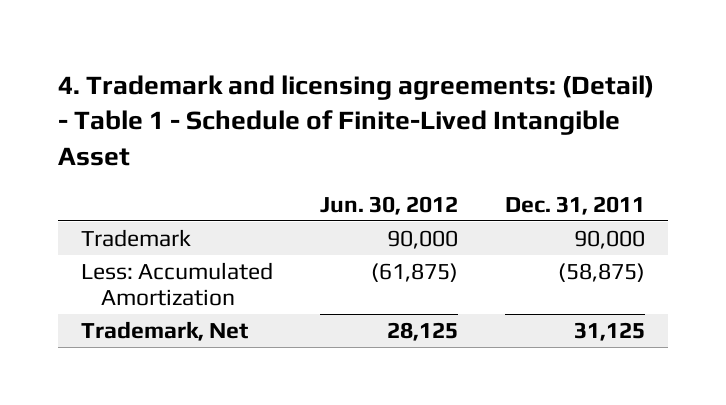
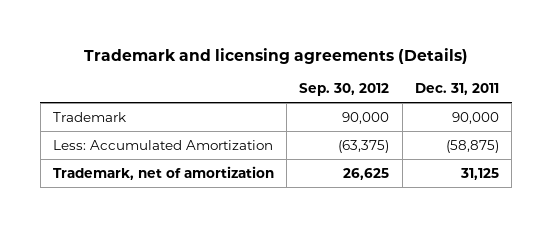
- 4. Trademark and licensing agreements: (Detail) - Table 1 - Schedule of Finite-Lived Intangible Asset
+ Trademark and licensing agreements (Details)
- | Jun. 30, 2012 | Dec. 31, 2011
+ | Sep. 30, 2012 | Dec. 31, 2011
- Trademark, Net | 28,125 | 31,125
+ Trademark, net of amortization | 26,625 | 31,125

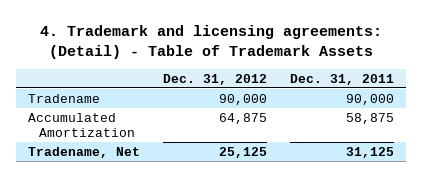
- Trademark and licensing agreements (Details)
+ 4. Trademark and licensing agreements: (Detail) - Table of Trademark Assets
- | Sep. 30, 2012 | Dec. 31, 2011
+ | Dec. 31, 2012 | Dec. 31, 2011
- Trademark | 90,000 | 90,000
- Less: Accumulated Amortization | (63,375) | (58,875)
- Trademark, net of amortization | 26,625 | 31,125
+ Tradename | 90,000 | 90,000
+ Accumulated Amortization | 64,875 | 58,875
+ Tradename, Net | 25,125 | 31,125

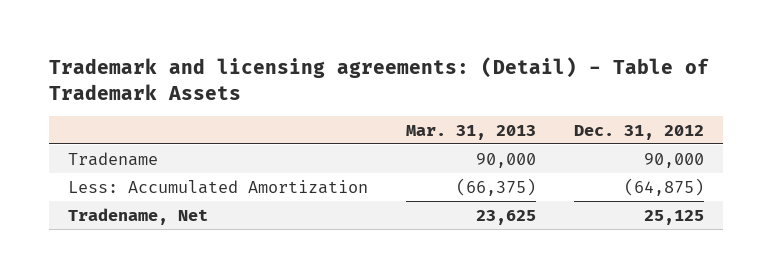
- 4. Trademark and licensing agreements: (Detail) - Table of Trademark Assets
+ Trademark and licensing agreements: (Detail) - Table of Trademark Assets
- | Dec. 31, 2012 | Dec. 31, 2011
+ | Mar. 31, 2013 | Dec. 31, 2012
- Accumulated Amortization | 64,875 | 58,875
+ Less: Accumulated Amortization | (66,375) | (64,875)

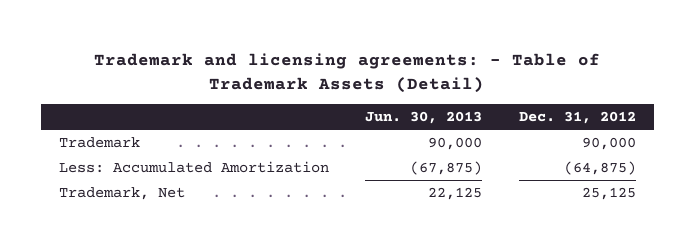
- Trademark and licensing agreements: (Detail) - Table of Trademark Assets
+ Trademark and licensing agreements: - Table of Trademark Assets (Detail)
- | Mar. 31, 2013 | Dec. 31, 2012
+ | Jun. 30, 2013 | Dec. 31, 2012
- Tradename | 90,000 | 90,000
+ Trademark | 90,000 | 90,000
- Tradename, Net | 23,625 | 25,125
+ Trademark, Net | 22,125 | 25,125

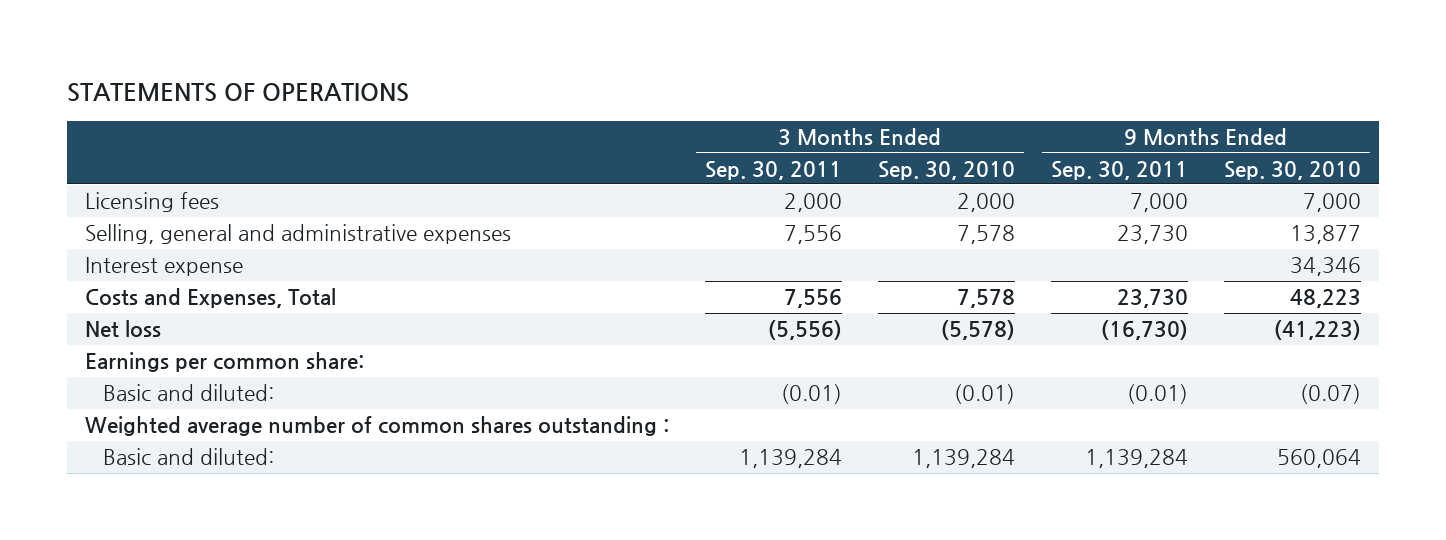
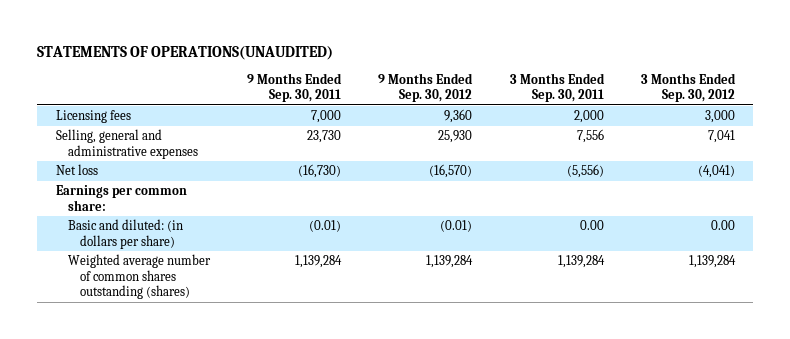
- STATEMENTS OF OPERATIONS
+ STATEMENTS OF OPERATIONS(UNAUDITED)
- | 3 Months Ended Sep. 30, 2011 | 3 Months Ended Sep. 30, 2010 | 9 Months Ended Sep. 30, 2011 | 9 Months Ended Sep. 30, 2010
+ | 9 Months Ended Sep. 30, 2011 | 9 Months Ended Sep. 30, 2012 | 3 Months Ended Sep. 30, 2011 | 3 Months Ended Sep. 30, 2012
- Interest expense | | | | 34,346
- Costs and Expenses, Total | 7,556 | 7,578 | 23,730 | 48,223
- Basic and diluted: | (0.01) | (0.01) | (0.01) | (0.07)
- Weighted average number of common shares outstanding :
- Basic and diluted: | 1,139,284 | 1,139,284 | 1,139,284 | 560,064
+ Basic and diluted: (in dollars per share) | (0.01) | (0.01) | 0.00 | 0.00
+ Weighted average number of common shares outstanding (shares) | 1,139,284 | 1,139,284 | 1,139,284 | 1,139,284

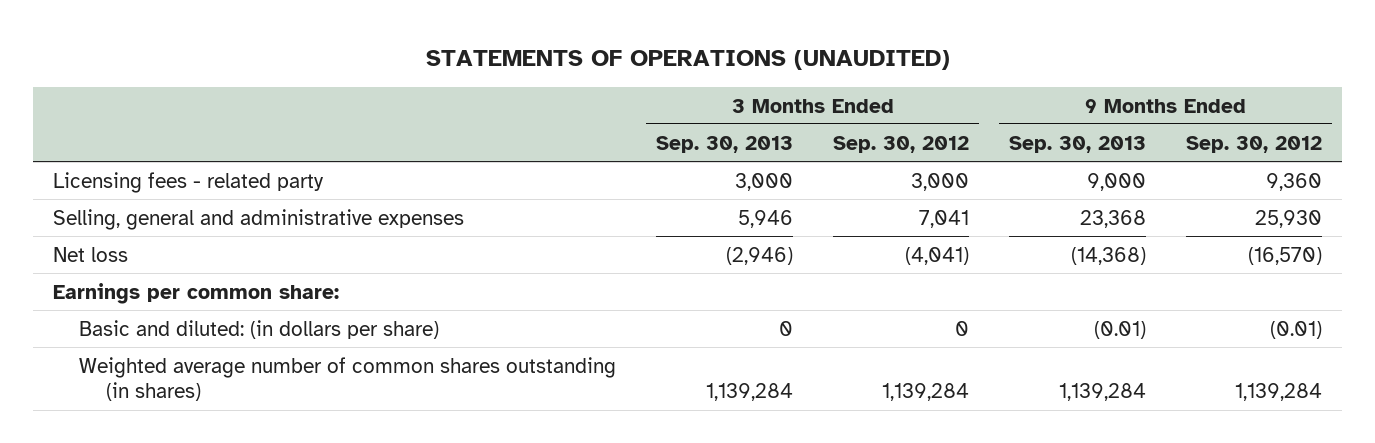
- STATEMENTS OF OPERATIONS(UNAUDITED)
+ STATEMENTS OF OPERATIONS (UNAUDITED)
- | 9 Months Ended Sep. 30, 2011 | 9 Months Ended Sep. 30, 2012 | 3 Months Ended Sep. 30, 2011 | 3 Months Ended Sep. 30, 2012
+ | 3 Months Ended Sep. 30, 2013 | 3 Months Ended Sep. 30, 2012 | 9 Months Ended Sep. 30, 2013 | 9 Months Ended Sep. 30, 2012
- Licensing fees | 7,000 | 9,360 | 2,000 | 3,000
+ Licensing fees - related party | 3,000 | 3,000 | 9,000 | 9,360
- Basic and diluted: (in dollars per share) | (0.01) | (0.01) | 0.00 | 0.00
- Weighted average number of common shares outstanding (shares) | 1,139,284 | 1,139,284 | 1,139,284 | 1,139,284
+ Basic and diluted: (in dollars per share) | 0 | 0 | (0.01) | (0.01)
+ Weighted average number of common shares outstanding (in shares) | 1,139,284 | 1,139,284 | 1,139,284 | 1,139,284

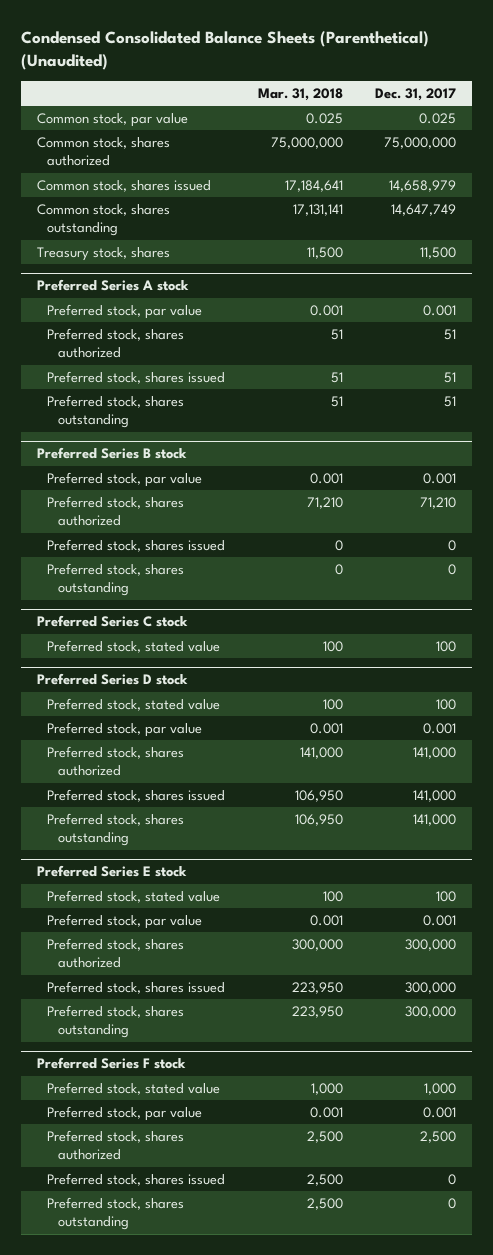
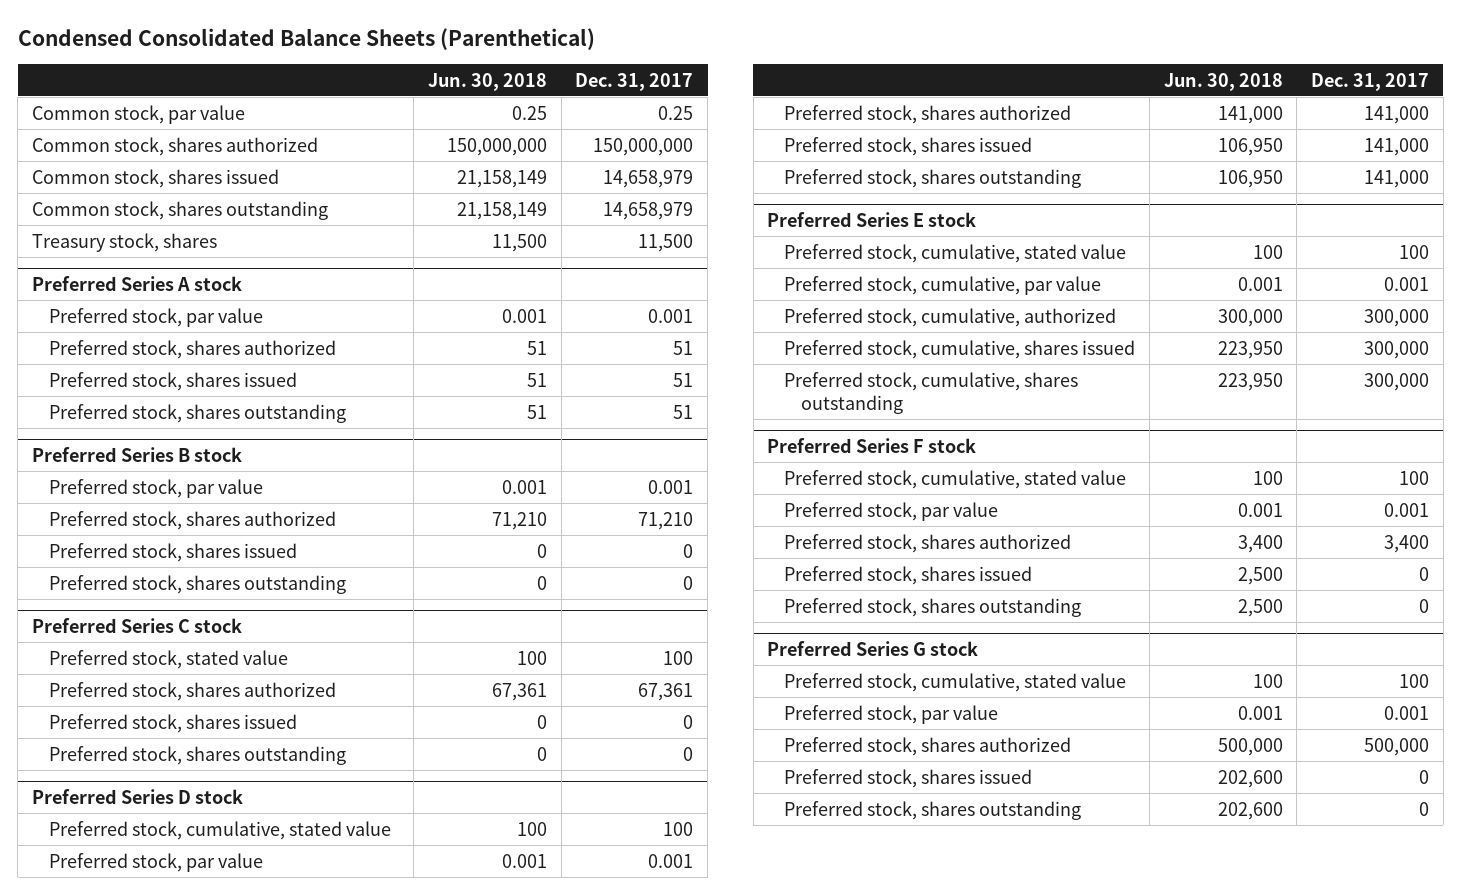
- Condensed Consolidated Balance Sheets (Parenthetical) (Unaudited)
+ Condensed Consolidated Balance Sheets (Parenthetical)
- | Mar. 31, 2018 | Dec. 31, 2017
+ | Jun. 30, 2018 | Dec. 31, 2017
- Common stock, par value | 0.025 | 0.025
- Common stock, shares authorized | 75,000,000 | 75,000,000
+ Common stock, par value | 0.25 | 0.25
+ Common stock, shares authorized | 150,000,000 | 150,000,000
- Common stock, shares outstanding | 17,131,141 | 14,647,749
+ Common stock, shares outstanding | 21,158,149 | 14,658,979
@ Preferred Series C stock
+ Preferred stock, shares authorized | 67,361 | 67,361
+ Preferred stock, shares issued | 0 | 0
+ Preferred stock, shares outstanding | 0 | 0
@ Preferred Series D stock
- Preferred stock, stated value | 100 | 100
+ Preferred stock, cumulative, stated value | 100 | 100
@ Preferred Series E stock
- Preferred stock, stated value | 100 | 100
- Preferred stock, par value | 0.001 | 0.001
- Preferred stock, shares authorized | 300,000 | 300,000
- Preferred stock, shares issued | 223,950 | 300,000
- Preferred stock, shares outstanding | 223,950 | 300,000
+ Preferred stock, cumulative, stated value | 100 | 100
+ Preferred stock, cumulative, par value | 0.001 | 0.001
+ Preferred stock, cumulative, authorized | 300,000 | 300,000
+ Preferred stock, cumulative, shares issued | 223,950 | 300,000
+ Preferred stock, cumulative, shares outstanding | 223,950 | 300,000
@ Preferred Series F stock
- Preferred stock, stated value | 1,000 | 1,000
+ Preferred stock, cumulative, stated value | 100 | 100
- Preferred stock, shares authorized | 2,500 | 2,500
+ Preferred stock, shares authorized | 3,400 | 3,400
+ Preferred Series G stock
+ Preferred stock, cumulative, stated value | 100 | 100
+ Preferred stock, par value | 0.001 | 0.001
+ Preferred stock, shares authorized | 500,000 | 500,000
+ Preferred stock, shares issued | 202,600 | 0
+ Preferred stock, shares outstanding | 202,600 | 0

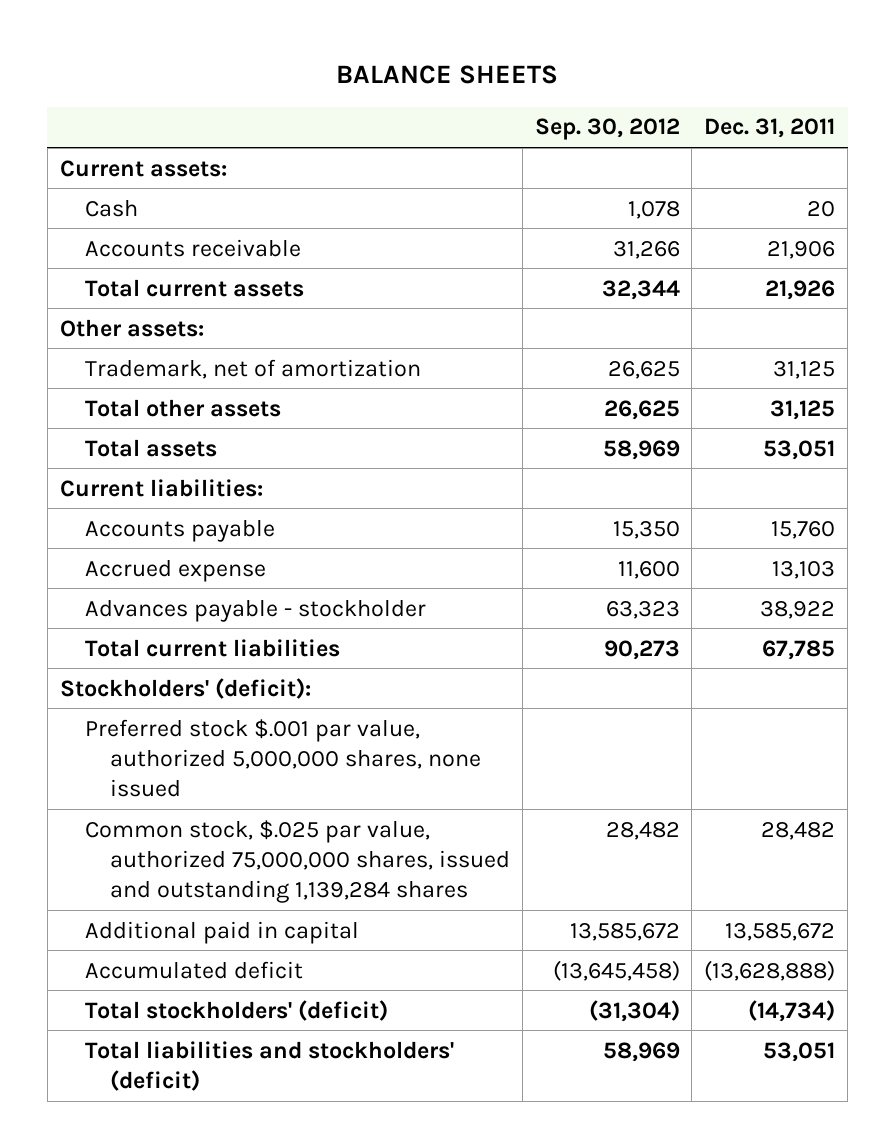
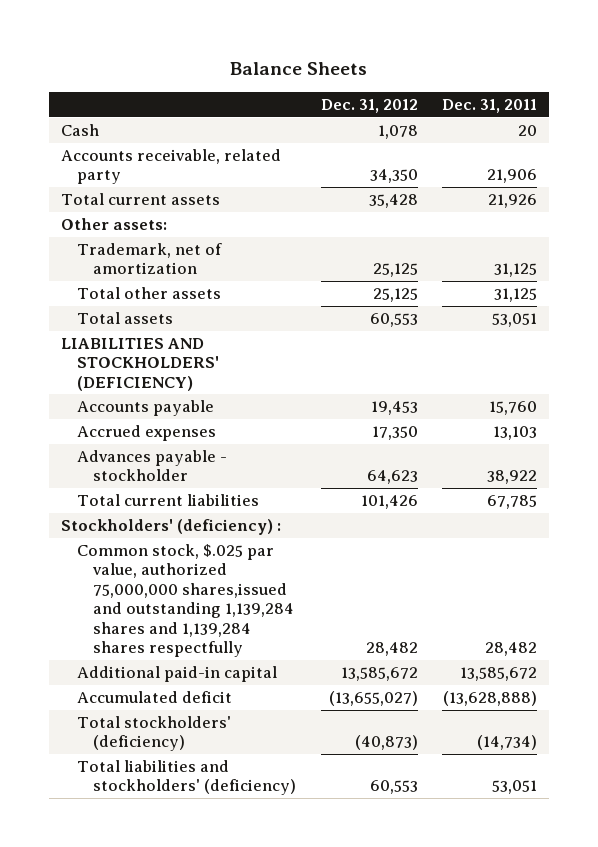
- BALANCE SHEETS
+ Balance Sheets
- | Sep. 30, 2012 | Dec. 31, 2011
+ | Dec. 31, 2012 | Dec. 31, 2011
- Current assets:
- Accounts receivable | 31,266 | 21,906
+ Accounts receivable, related party | 34,350 | 21,906
- Current liabilities:
+ LIABILITIES AND STOCKHOLDERS' (DEFICIENCY)
- Accrued expense | 11,600 | 13,103
+ Accrued expenses | 17,350 | 13,103
- Stockholders' (deficit):
- Preferred stock $.001 par value, authorized 5,000,000 shares, none issued
- Common stock, $.025 par value, authorized 75,000,000 shares, issued and outstanding 1,139,284 shares | 28,482 | 28,482
- Additional paid in capital | 13,585,672 | 13,585,672
+ Stockholders' (deficiency) :
+ Common stock, $.025 par value, authorized 75,000,000 shares,issued and outstanding 1,139,284 shares and 1,139,284 shares respectfully | 28,482 | 28,482
+ Additional paid-in capital | 13,585,672 | 13,585,672
- Total stockholders' (deficit) | (31,304) | (14,734)
- Total liabilities and stockholders' (deficit) | 58,969 | 53,051
+ Total stockholders' (deficiency) | (40,873) | (14,734)
+ Total liabilities and stockholders' (deficiency) | 60,553 | 53,051

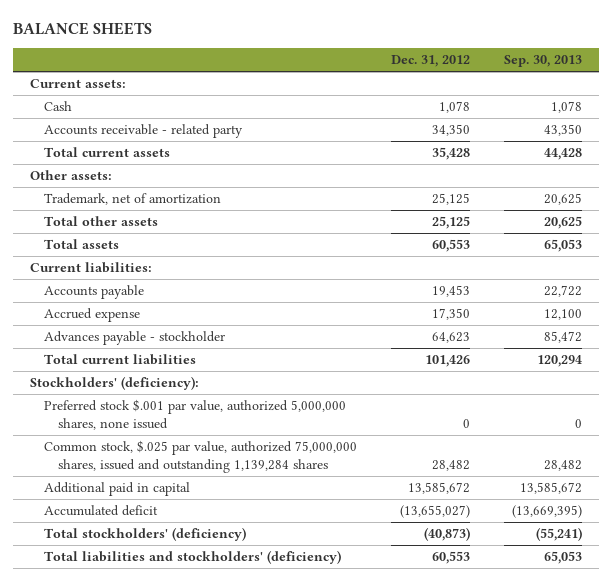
- Balance Sheets
+ BALANCE SHEETS
- | Dec. 31, 2012 | Dec. 31, 2011
+ | Dec. 31, 2012 | Sep. 30, 2013
+ Current assets:
- Accounts receivable, related party | 34,350 | 21,906
+ Accounts receivable - related party | 34,350 | 43,350
- LIABILITIES AND STOCKHOLDERS' (DEFICIENCY)
+ Current liabilities:
- Accrued expenses | 17,350 | 13,103
+ Accrued expense | 17,350 | 12,100
- Stockholders' (deficiency) :
- Common stock, $.025 par value, authorized 75,000,000 shares,issued and outstanding 1,139,284 shares and 1,139,284 shares respectfully | 28,482 | 28,482
- Additional paid-in capital | 13,585,672 | 13,585,672
+ Stockholders' (deficiency):
+ Preferred stock $.001 par value, authorized 5,000,000 shares, none issued | 0 | 0
+ Common stock, $.025 par value, authorized 75,000,000 shares, issued and outstanding 1,139,284 shares | 28,482 | 28,482
+ Additional paid in capital | 13,585,672 | 13,585,672

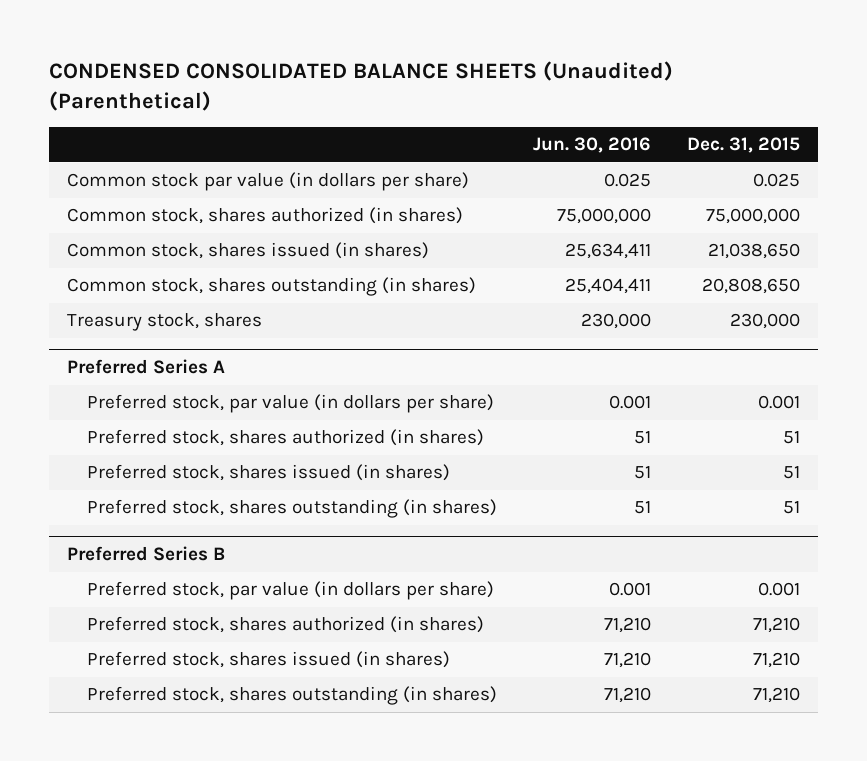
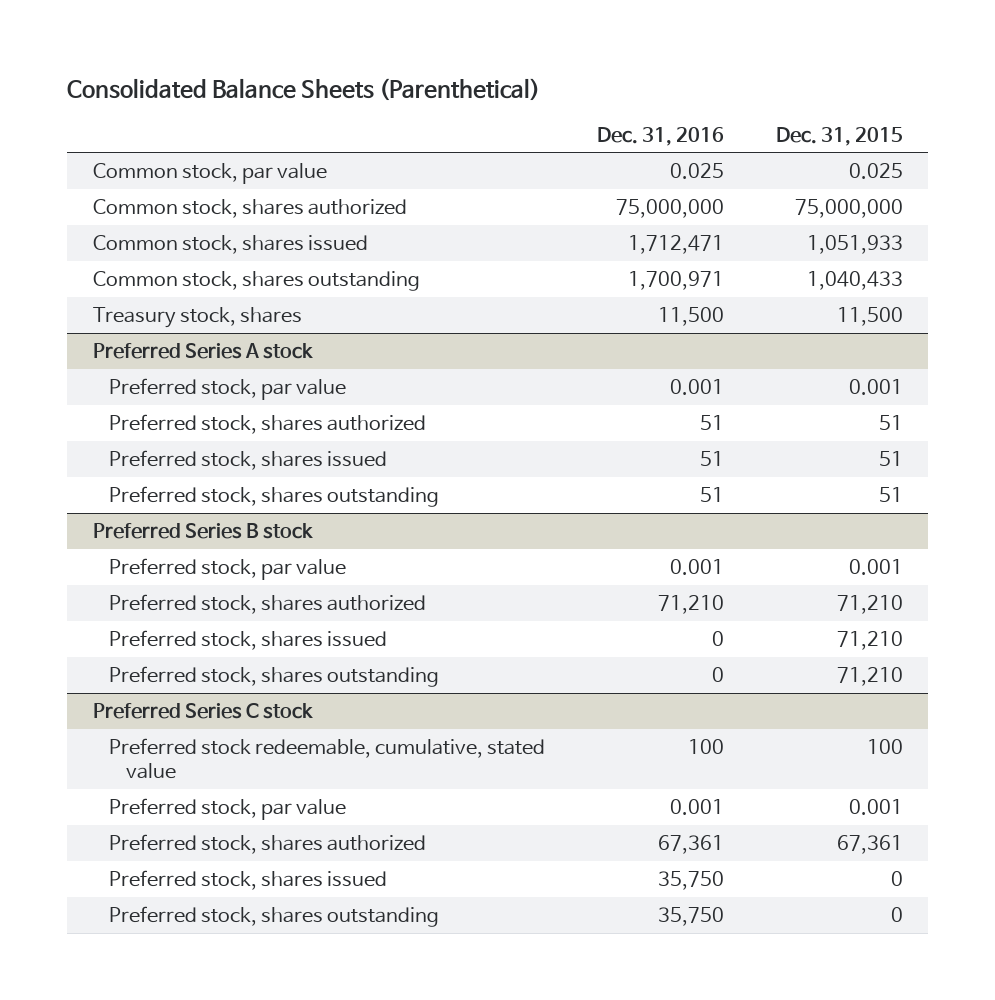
- CONDENSED CONSOLIDATED BALANCE SHEETS (Unaudited) (Parenthetical)
+ Consolidated Balance Sheets (Parenthetical)
- | Jun. 30, 2016 | Dec. 31, 2015
+ | Dec. 31, 2016 | Dec. 31, 2015
- Common stock par value (in dollars per share) | 0.025 | 0.025
- Common stock, shares authorized (in shares) | 75,000,000 | 75,000,000
- Common stock, shares issued (in shares) | 25,634,411 | 21,038,650
- Common stock, shares outstanding (in shares) | 25,404,411 | 20,808,650
- Treasury stock, shares | 230,000 | 230,000
- Preferred Series A
- Preferred stock, par value (in dollars per share) | 0.001 | 0.001
- Preferred stock, shares authorized (in shares) | 51 | 51
- Preferred stock, shares issued (in shares) | 51 | 51
- Preferred stock, shares outstanding (in shares) | 51 | 51
- Preferred Series B
- Preferred stock, par value (in dollars per share) | 0.001 | 0.001
- Preferred stock, shares authorized (in shares) | 71,210 | 71,210
- Preferred stock, shares issued (in shares) | 71,210 | 71,210
- Preferred stock, shares outstanding (in shares) | 71,210 | 71,210
+ Common stock, par value | 0.025 | 0.025
+ Common stock, shares authorized | 75,000,000 | 75,000,000
+ Common stock, shares issued | 1,712,471 | 1,051,933
+ Common stock, shares outstanding | 1,700,971 | 1,040,433
+ Treasury stock, shares | 11,500 | 11,500
+ Preferred Series A stock
+ Preferred stock, par value | 0.001 | 0.001
+ Preferred stock, shares authorized | 51 | 51
+ Preferred stock, shares issued | 51 | 51
+ Preferred stock, shares outstanding | 51 | 51
+ Preferred Series B stock
+ Preferred stock, par value | 0.001 | 0.001
+ Preferred stock, shares authorized | 71,210 | 71,210
+ Preferred stock, shares issued | 0 | 71,210
+ Preferred stock, shares outstanding | 0 | 71,210
+ Preferred Series C stock
+ Preferred stock redeemable, cumulative, stated value | 100 | 100
+ Preferred stock, par value | 0.001 | 0.001
+ Preferred stock, shares authorized | 67,361 | 67,361
+ Preferred stock, shares issued | 35,750 | 0
+ Preferred stock, shares outstanding | 35,750 | 0

